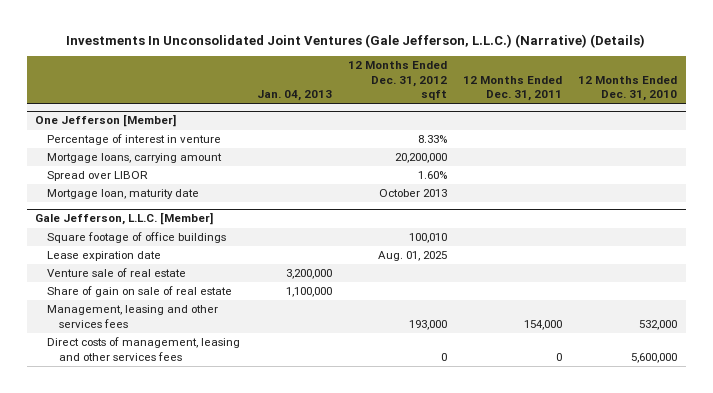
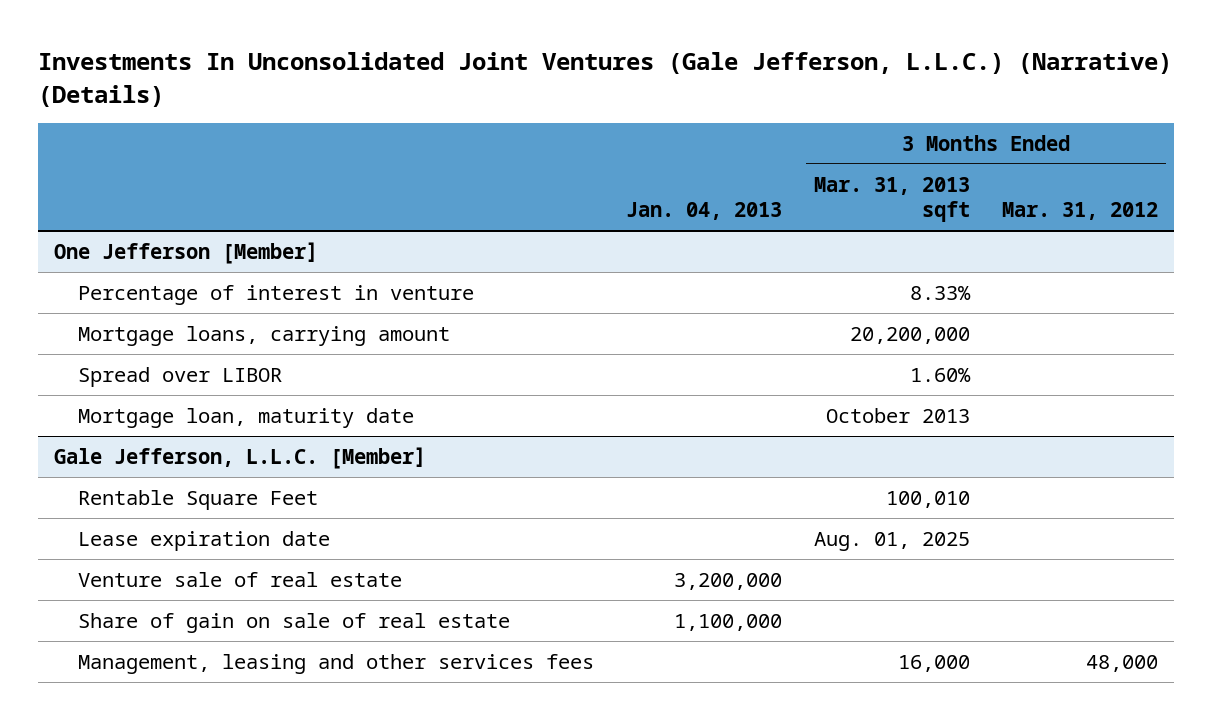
- | Jan. 04, 2013 | 12 Months Ended Dec. 31, 2012 sqft | 12 Months Ended Dec. 31, 2011 | 12 Months Ended Dec. 31, 2010
+ | Jan. 04, 2013 | 3 Months Ended Mar. 31, 2013 sqft | 3 Months Ended Mar. 31, 2012
@ Gale Jefferson, L.L.C. [Member]
- Square footage of office buildings | | 100,010 | |
+ Rentable Square Feet | | 100,010 |
- Direct costs of management, leasing and other services fees | | 0 | 0 | 5,600,000

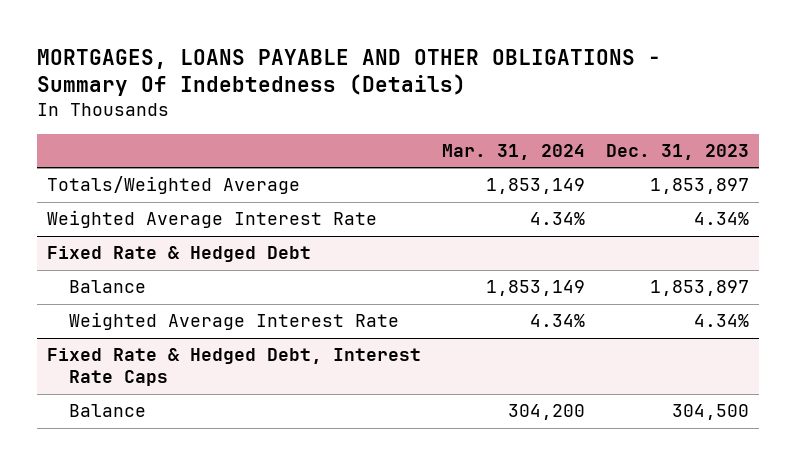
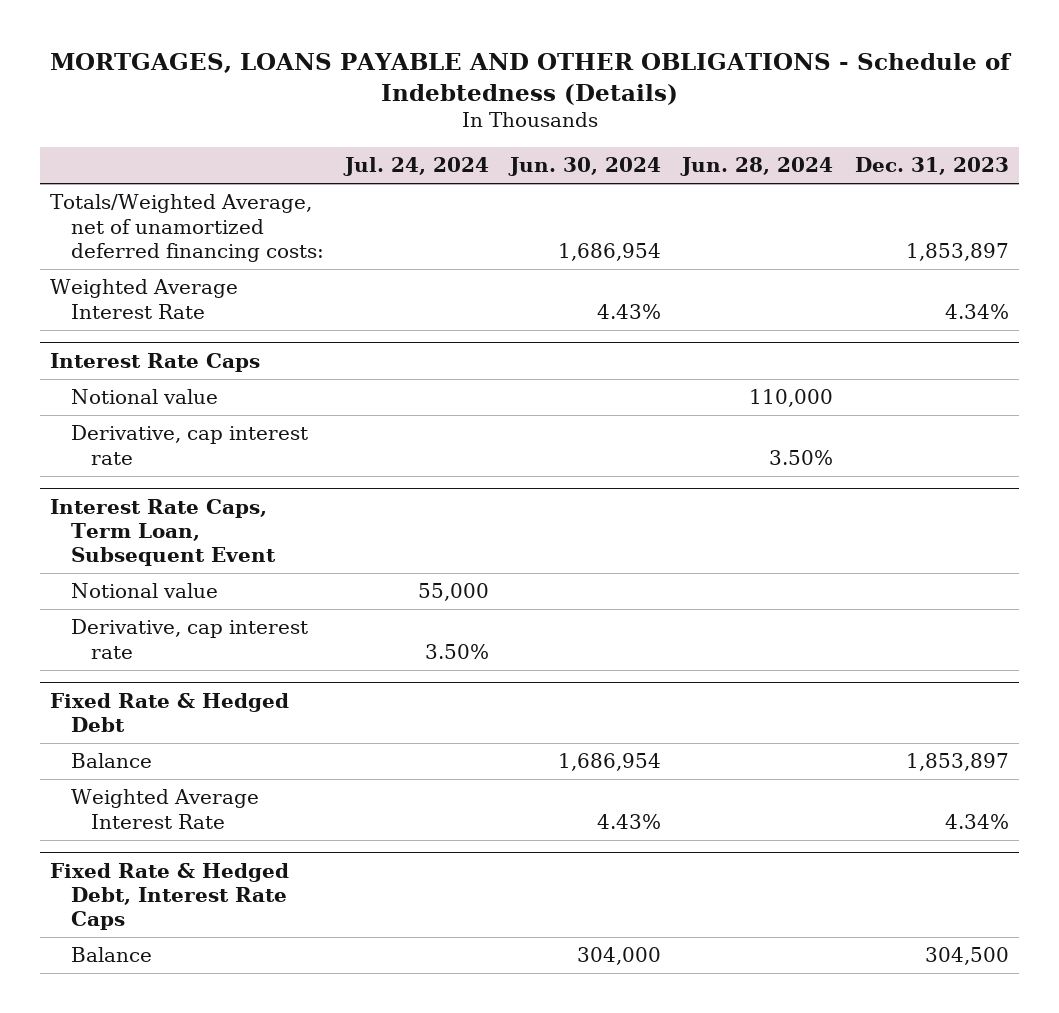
- MORTGAGES, LOANS PAYABLE AND OTHER OBLIGATIONS - Summary Of Indebtedness (Details)
+ MORTGAGES, LOANS PAYABLE AND OTHER OBLIGATIONS - Schedule of Indebtedness (Details)
- | Mar. 31, 2024 | Dec. 31, 2023
+ | Jul. 24, 2024 | Jun. 30, 2024 | Jun. 28, 2024 | Dec. 31, 2023
- Totals/Weighted Average | 1,853,149 | 1,853,897
+ Totals/Weighted Average, net of unamortized deferred financing costs: | | 1,686,954 | | 1,853,897
+ Interest Rate Caps
+ Notional value | | | 110,000 |
+ Derivative, cap interest rate | | | 3.50% |
+ Interest Rate Caps, Term Loan, Subsequent Event
+ Notional value | 55,000 | | |
+ Derivative, cap interest rate | 3.50% | | |

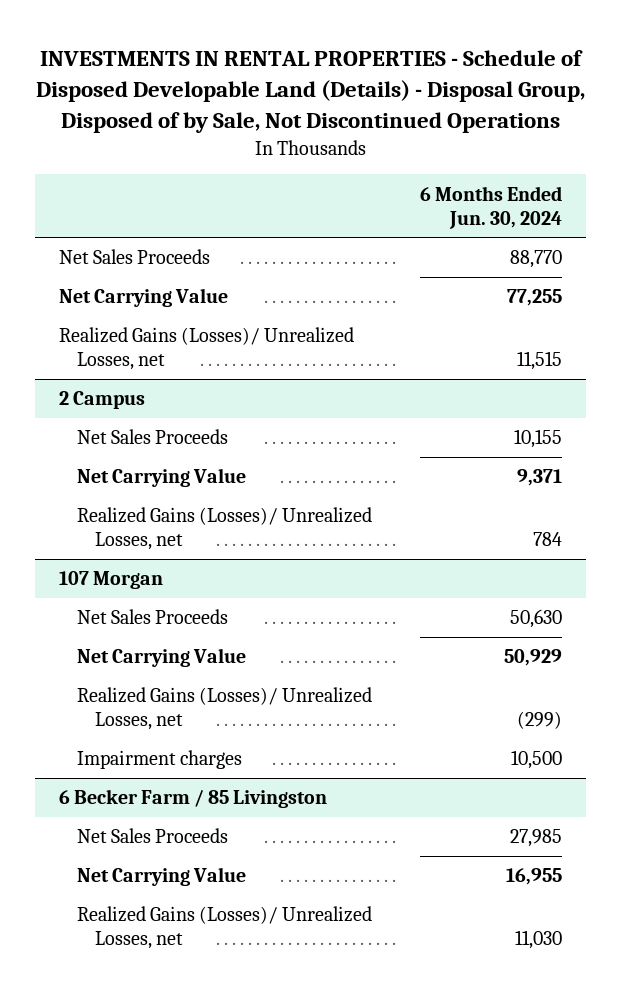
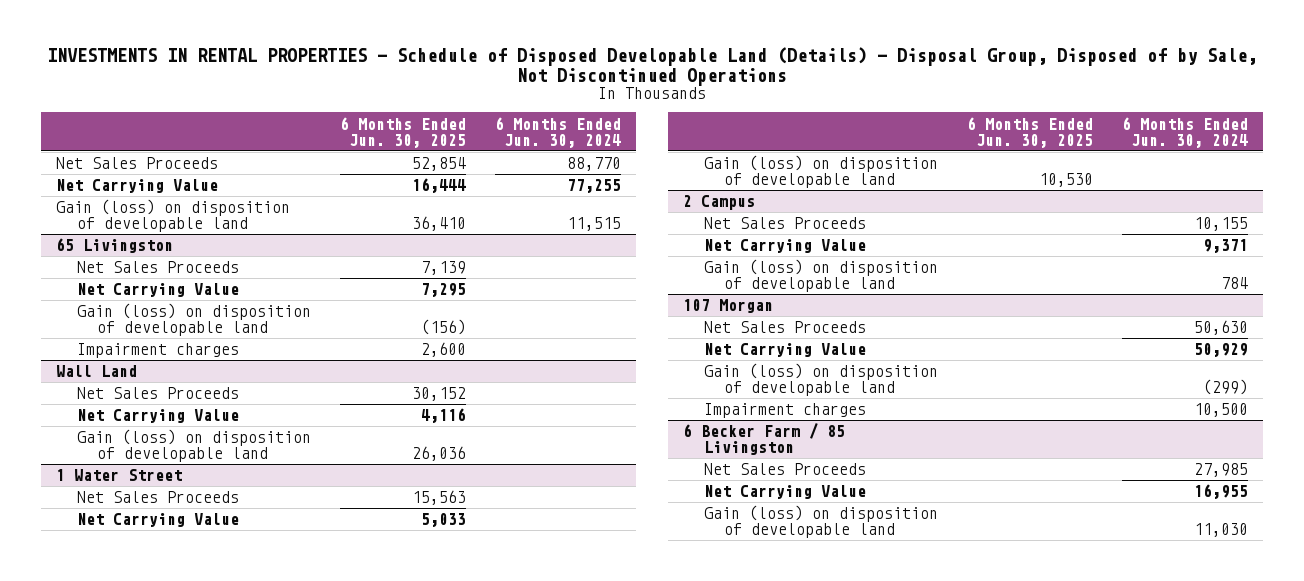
- | 6 Months Ended Jun. 30, 2024
+ | 6 Months Ended Jun. 30, 2025 | 6 Months Ended Jun. 30, 2024
- Realized Gains (Losses)/ Unrealized Losses, net | 11,515
+ Gain (loss) on disposition of developable land | 36,410 | 11,515
+ 65 Livingston
+ Net Sales Proceeds | 7,139 |
+ Net Carrying Value | 7,295 |
+ Gain (loss) on disposition of developable land | (156) |
+ Impairment charges | 2,600 |
+ Wall Land
+ Net Sales Proceeds | 30,152 |
+ Net Carrying Value | 4,116 |
+ Gain (loss) on disposition of developable land | 26,036 |
+ 1 Water Street
+ Net Sales Proceeds | 15,563 |
+ Net Carrying Value | 5,033 |
+ Gain (loss) on disposition of developable land | 10,530 |
@ 2 Campus
- Realized Gains (Losses)/ Unrealized Losses, net | 784
+ Gain (loss) on disposition of developable land | | 784
@ 107 Morgan
- Realized Gains (Losses)/ Unrealized Losses, net | (299)
+ Gain (loss) on disposition of developable land | | (299)
@ 6 Becker Farm / 85 Livingston
- Realized Gains (Losses)/ Unrealized Losses, net | 11,030
+ Gain (loss) on disposition of developable land | | 11,030

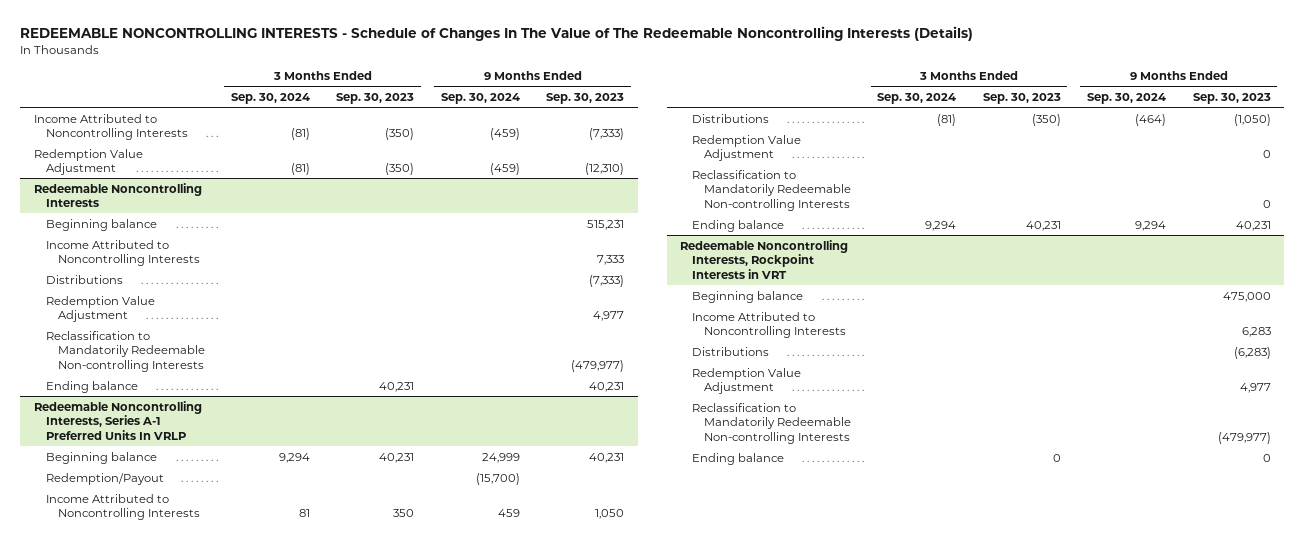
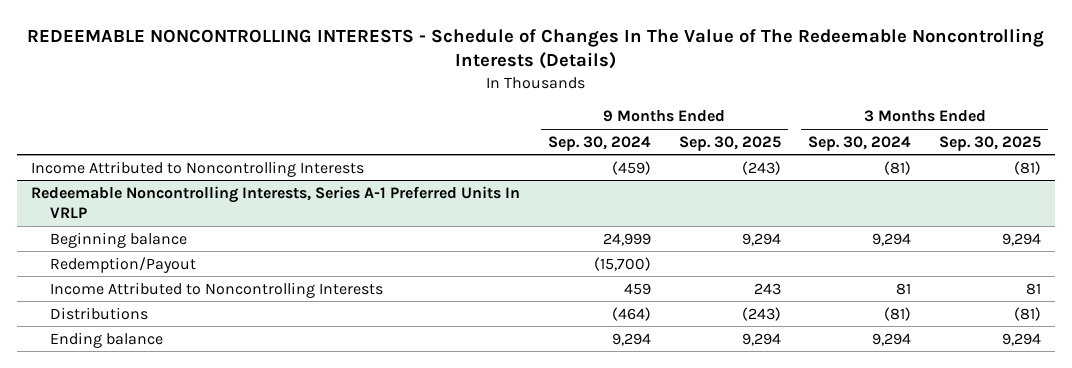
- | 3 Months Ended Sep. 30, 2024 | 3 Months Ended Sep. 30, 2023 | 9 Months Ended Sep. 30, 2024 | 9 Months Ended Sep. 30, 2023
+ | 9 Months Ended Sep. 30, 2024 | 9 Months Ended Sep. 30, 2025 | 3 Months Ended Sep. 30, 2024 | 3 Months Ended Sep. 30, 2025
- Redemption Value Adjustment | (81) | (350) | (459) | (12,310)
- Redeemable Noncontrolling Interests
- Beginning balance | | | | 515,231
- Income Attributed to Noncontrolling Interests | | | | 7,333
- Distributions | | | | (7,333)
- Redemption Value Adjustment | | | | 4,977
- Reclassification to Mandatorily Redeemable Non-controlling Interests | | | | (479,977)
- Ending balance | | 40,231 | | 40,231
@ Redeemable Noncontrolling Interests, Series A-1 Preferred Units In VRLP
- Redemption Value Adjustment | | | | 0
- Reclassification to Mandatorily Redeemable Non-controlling Interests | | | | 0
- Redeemable Noncontrolling Interests, Rockpoint Interests in VRT
- Beginning balance | | | | 475,000
- Income Attributed to Noncontrolling Interests | | | | 6,283
- Distributions | | | | (6,283)
- Redemption Value Adjustment | | | | 4,977
- Reclassification to Mandatorily Redeemable Non-controlling Interests | | | | (479,977)
- Ending balance | | 0 | | 0

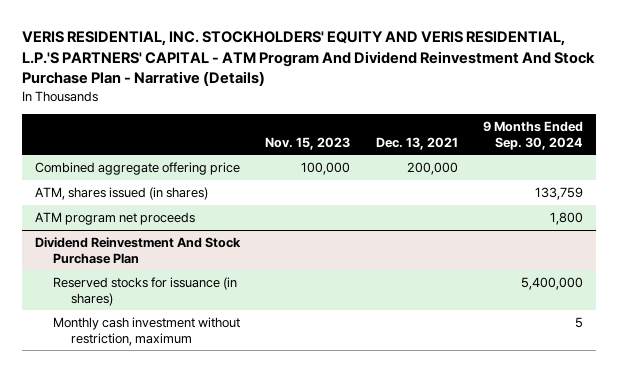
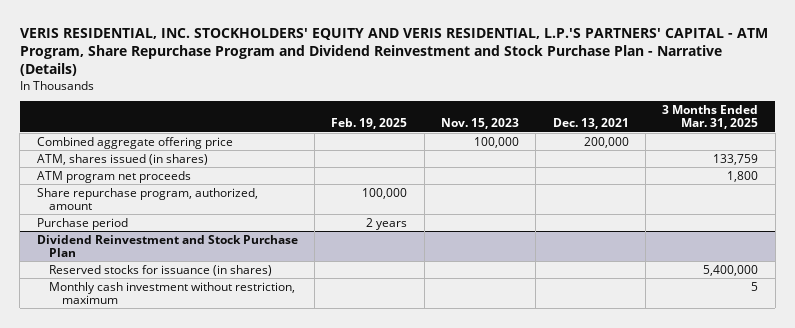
- VERIS RESIDENTIAL, INC. STOCKHOLDERS' EQUITY AND VERIS RESIDENTIAL, L.P.'S PARTNERS' CAPITAL - ATM Program And Dividend Reinvestment And Stock Purchase Plan - Narrative (Details)
+ VERIS RESIDENTIAL, INC. STOCKHOLDERS' EQUITY AND VERIS RESIDENTIAL, L.P.'S PARTNERS' CAPITAL - ATM Program, Share Repurchase Program and Dividend Reinvestment and Stock Purchase Plan - Narrative (Details)
- | Nov. 15, 2023 | Dec. 13, 2021 | 9 Months Ended Sep. 30, 2024
+ | Feb. 19, 2025 | Nov. 15, 2023 | Dec. 13, 2021 | 3 Months Ended Mar. 31, 2025
- Dividend Reinvestment And Stock Purchase Plan
+ Share repurchase program, authorized, amount | 100,000 | | |
+ Purchase period | 2 years | | |
+ Dividend Reinvestment and Stock Purchase Plan

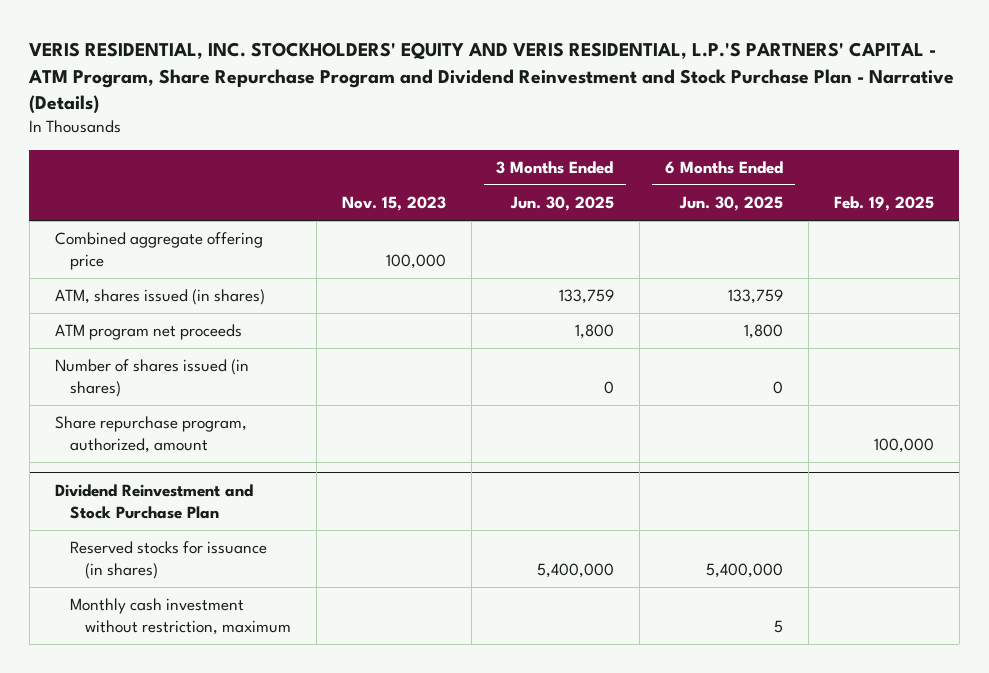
- | Feb. 19, 2025 | Nov. 15, 2023 | Dec. 13, 2021 | 3 Months Ended Mar. 31, 2025
+ | Nov. 15, 2023 | 3 Months Ended Jun. 30, 2025 | 6 Months Ended Jun. 30, 2025 | Feb. 19, 2025
+ Number of shares issued (in shares) | | 0 | 0 |
- Purchase period | 2 years | | |

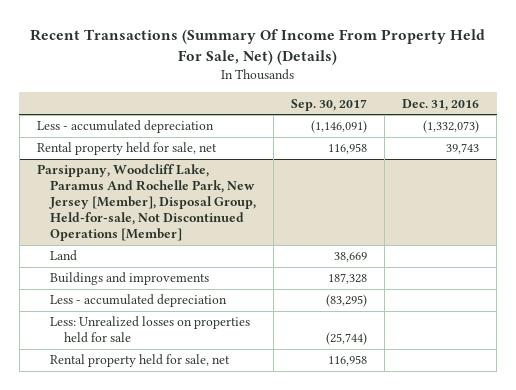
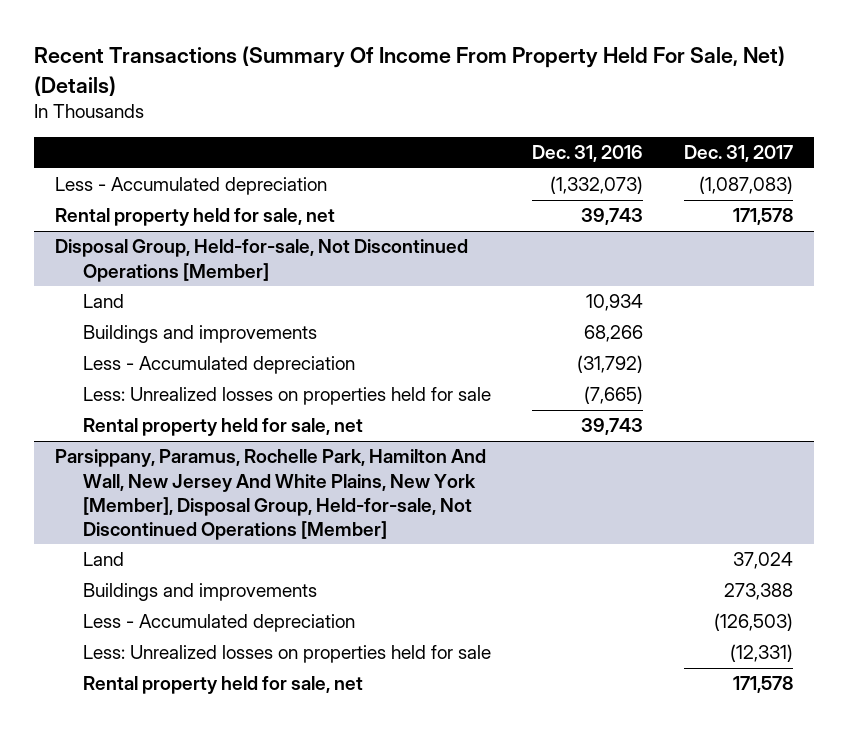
- | Sep. 30, 2017 | Dec. 31, 2016
+ | Dec. 31, 2016 | Dec. 31, 2017
- Less - accumulated depreciation | (1,146,091) | (1,332,073)
+ Less - Accumulated depreciation | (1,332,073) | (1,087,083)
- Parsippany, Woodcliff Lake, Paramus And Rochelle Park, New Jersey [Member], Disposal Group, Held-for-sale, Not Discontinued Operations [Member]
+ Disposal Group, Held-for-sale, Not Discontinued Operations [Member]
+ Land | 10,934 |
+ Buildings and improvements | 68,266 |
+ Less - Accumulated depreciation | (31,792) |
+ Less: Unrealized losses on properties held for sale | (7,665) |
+ Rental property held for sale, net | 39,743 |
+ Parsippany, Paramus, Rochelle Park, Hamilton And Wall, New Jersey And White Plains, New York [Member], Disposal Group, Held-for-sale, Not Discontinued Operations [Member]
- Less - accumulated depreciation | (83,295) |
+ Less - Accumulated depreciation | | (126,503)

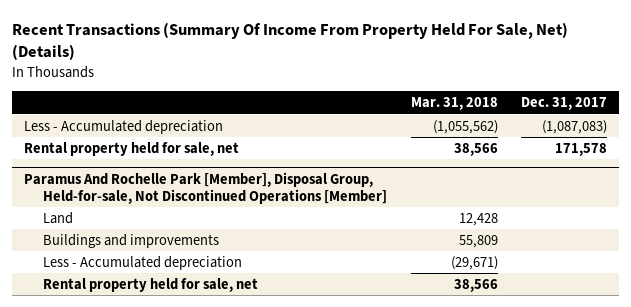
- | Dec. 31, 2016 | Dec. 31, 2017
+ | Mar. 31, 2018 | Dec. 31, 2017
- Disposal Group, Held-for-sale, Not Discontinued Operations [Member]
+ Paramus And Rochelle Park [Member], Disposal Group, Held-for-sale, Not Discontinued Operations [Member]
- Less: Unrealized losses on properties held for sale | (7,665) |
- Parsippany, Paramus, Rochelle Park, Hamilton And Wall, New Jersey And White Plains, New York [Member], Disposal Group, Held-for-sale, Not Discontinued Operations [Member]
- Land | | 37,024
- Buildings and improvements | | 273,388
- Less - Accumulated depreciation | | (126,503)
- Less: Unrealized losses on properties held for sale | | (12,331)
- Rental property held for sale, net | | 171,578

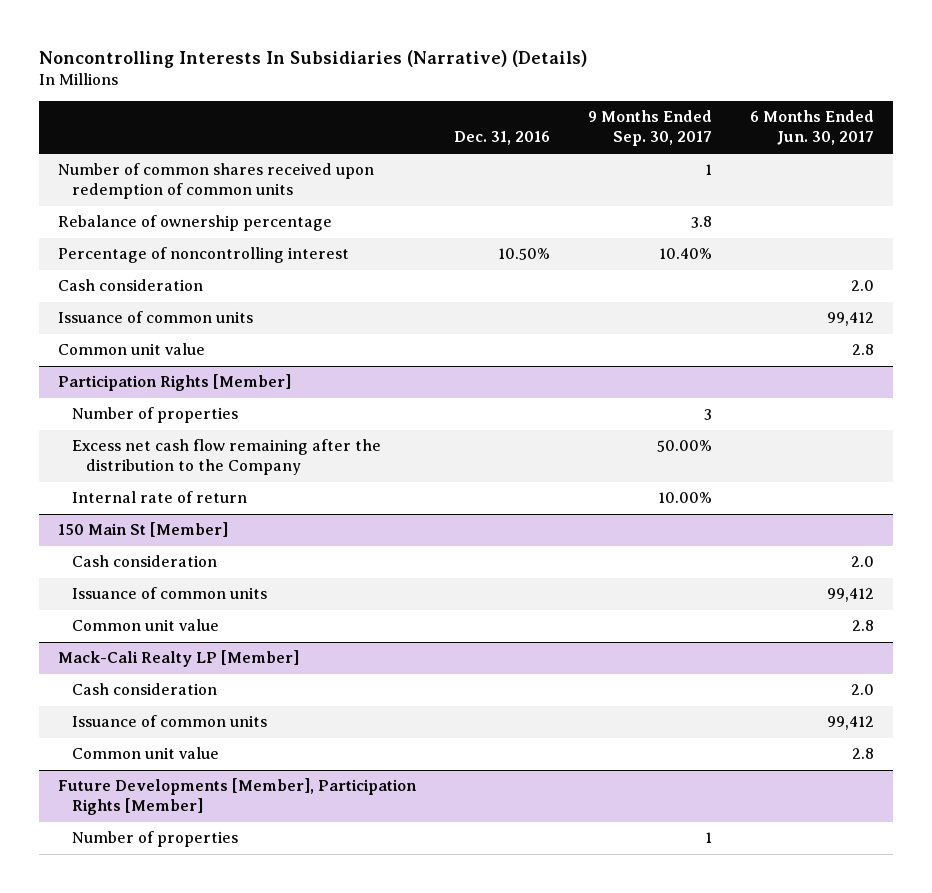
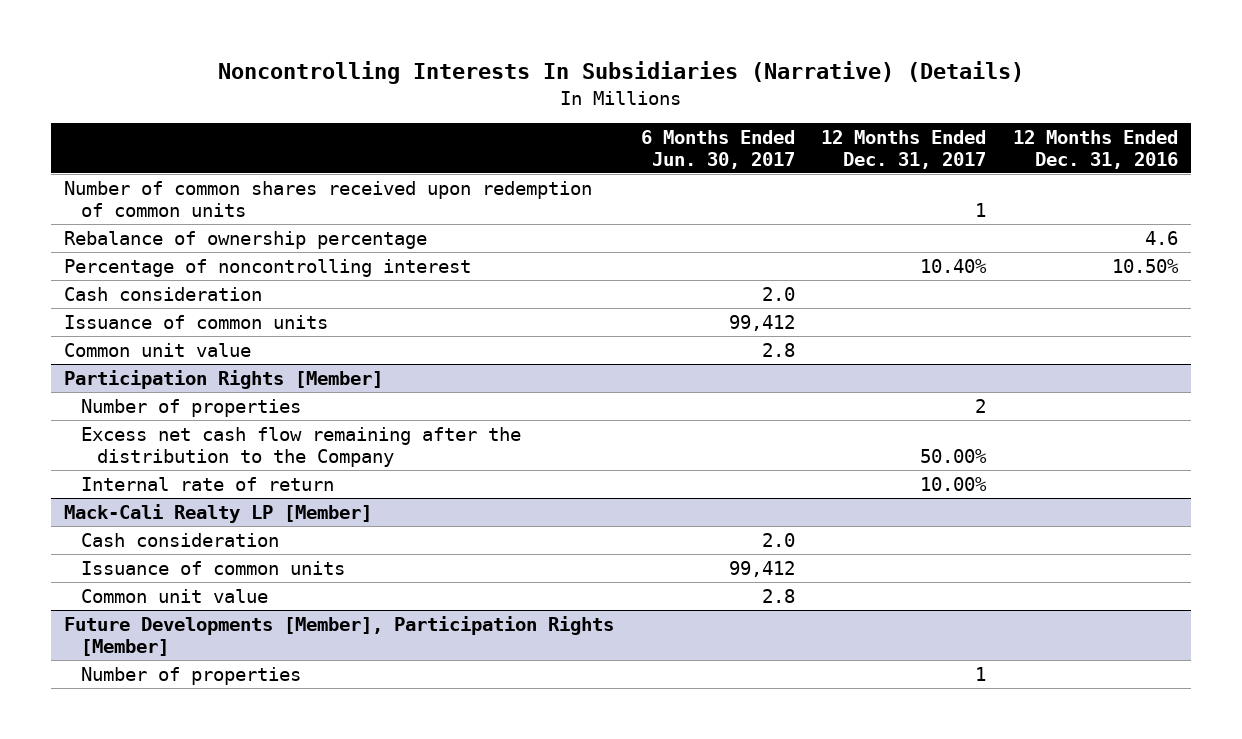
- | Dec. 31, 2016 | 9 Months Ended Sep. 30, 2017 | 6 Months Ended Jun. 30, 2017
+ | 6 Months Ended Jun. 30, 2017 | 12 Months Ended Dec. 31, 2017 | 12 Months Ended Dec. 31, 2016
- 150 Main St [Member]
- Cash consideration | | | 2.0
- Issuance of common units | | | 99,412
- Common unit value | | | 2.8

